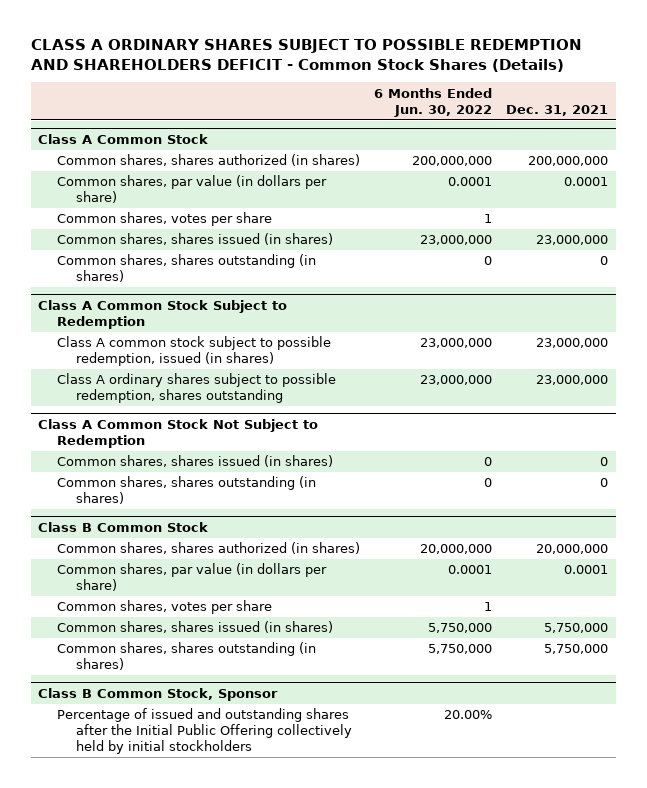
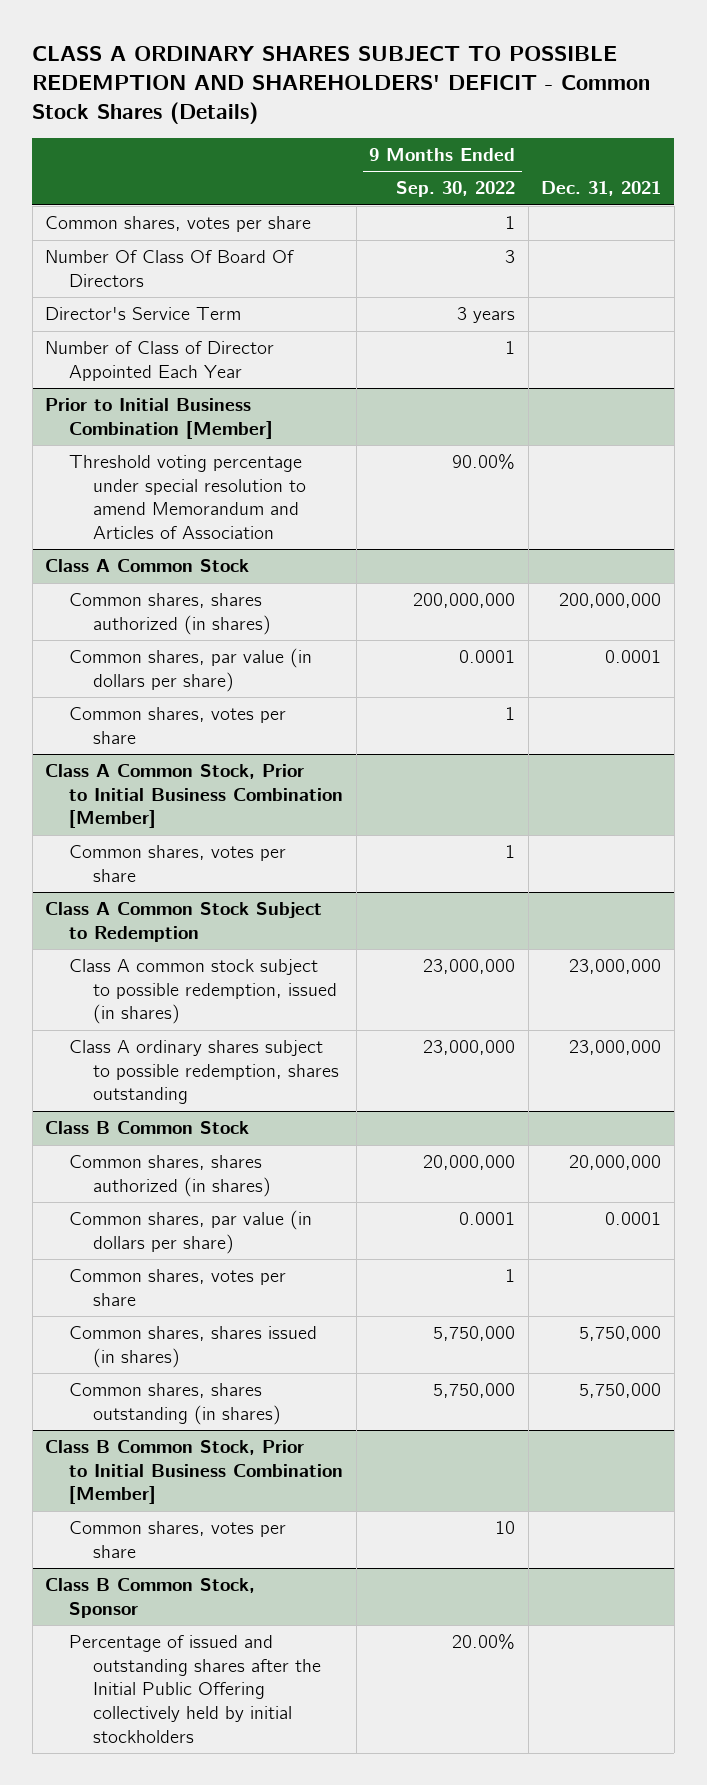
- CLASS A ORDINARY SHARES SUBJECT TO POSSIBLE REDEMPTION AND SHAREHOLDERS DEFICIT - Common Stock Shares (Details)
+ CLASS A ORDINARY SHARES SUBJECT TO POSSIBLE REDEMPTION AND SHAREHOLDERS' DEFICIT - Common Stock Shares (Details)
- | 6 Months Ended Jun. 30, 2022 | Dec. 31, 2021
+ | 9 Months Ended Sep. 30, 2022 | Dec. 31, 2021
+ Common shares, votes per share | 1 |
+ Number Of Class Of Board Of Directors | 3 |
+ Director's Service Term | 3 years |
+ Number of Class of Director Appointed Each Year | 1 |
+ Prior to Initial Business Combination [Member]
+ Threshold voting percentage under special resolution to amend Memorandum and Articles of Association | 90.00% |
@ Class A Common Stock
- Common shares, shares issued (in shares) | 23,000,000 | 23,000,000
- Common shares, shares outstanding (in shares) | 0 | 0
+ Class A Common Stock, Prior to Initial Business Combination [Member]
+ Common shares, votes per share | 1 |
- Class A Common Stock Not Subject to Redemption
- Common shares, shares issued (in shares) | 0 | 0
- Common shares, shares outstanding (in shares) | 0 | 0
+ Class B Common Stock, Prior to Initial Business Combination [Member]
+ Common shares, votes per share | 10 |

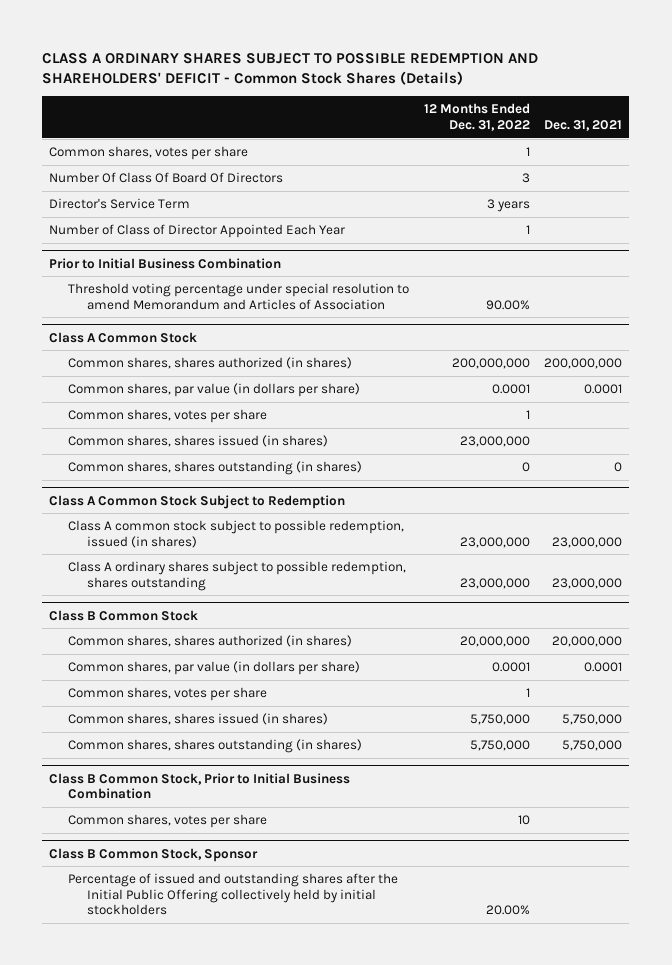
- | 9 Months Ended Sep. 30, 2022 | Dec. 31, 2021
+ | 12 Months Ended Dec. 31, 2022 | Dec. 31, 2021
- Prior to Initial Business Combination [Member]
+ Prior to Initial Business Combination
- Class A Common Stock, Prior to Initial Business Combination [Member]
- Common shares, votes per share | 1 |
@ Class A Common Stock
+ Common shares, shares issued (in shares) | 23,000,000 |
+ Common shares, shares outstanding (in shares) | 0 | 0
- Class B Common Stock, Prior to Initial Business Combination [Member]
+ Class B Common Stock, Prior to Initial Business Combination

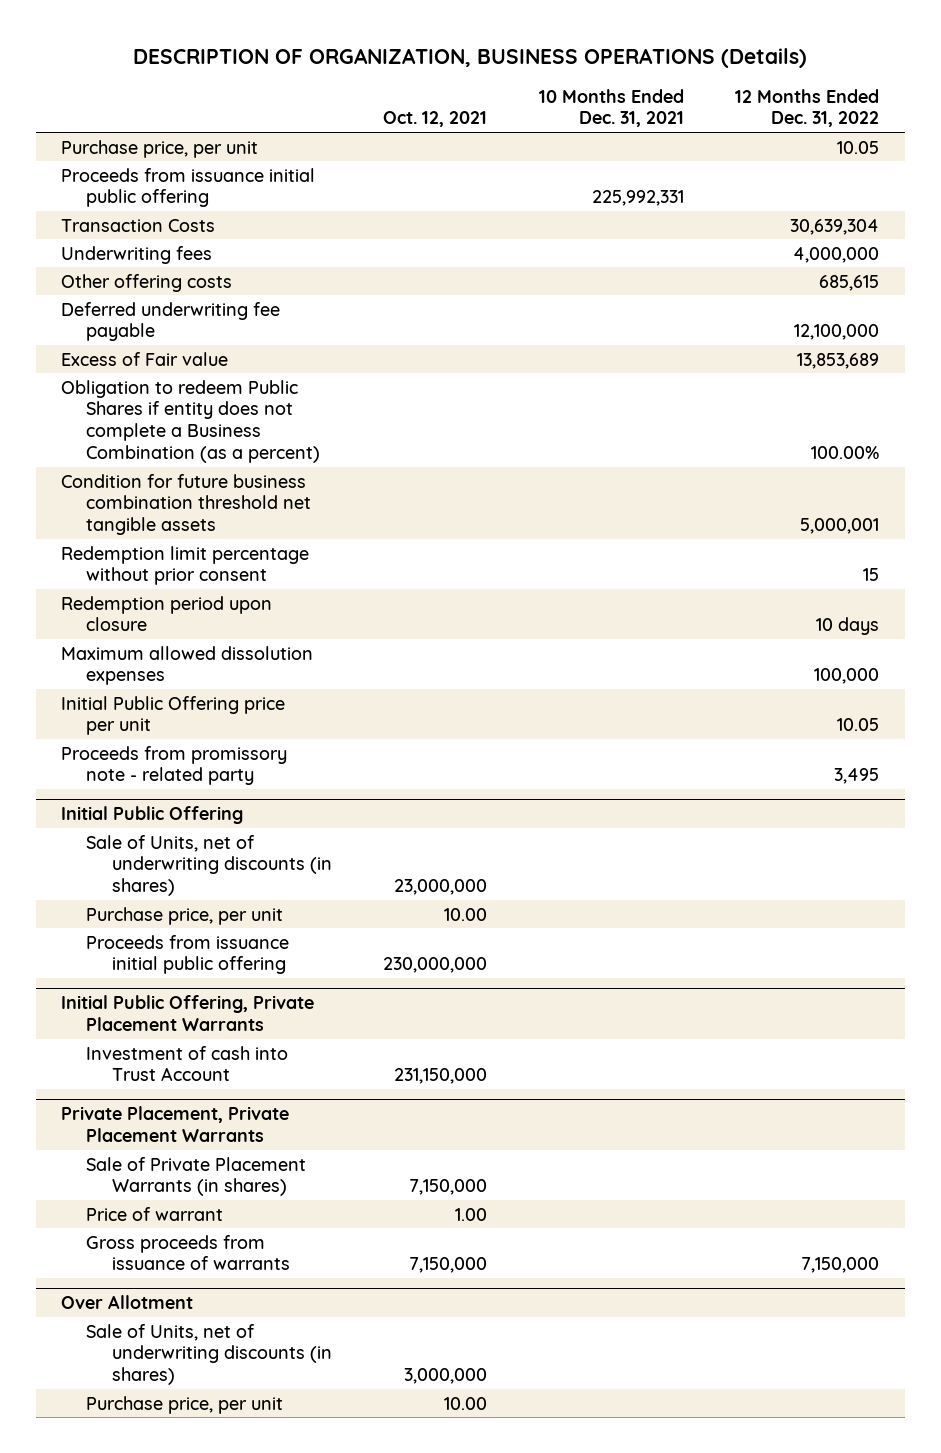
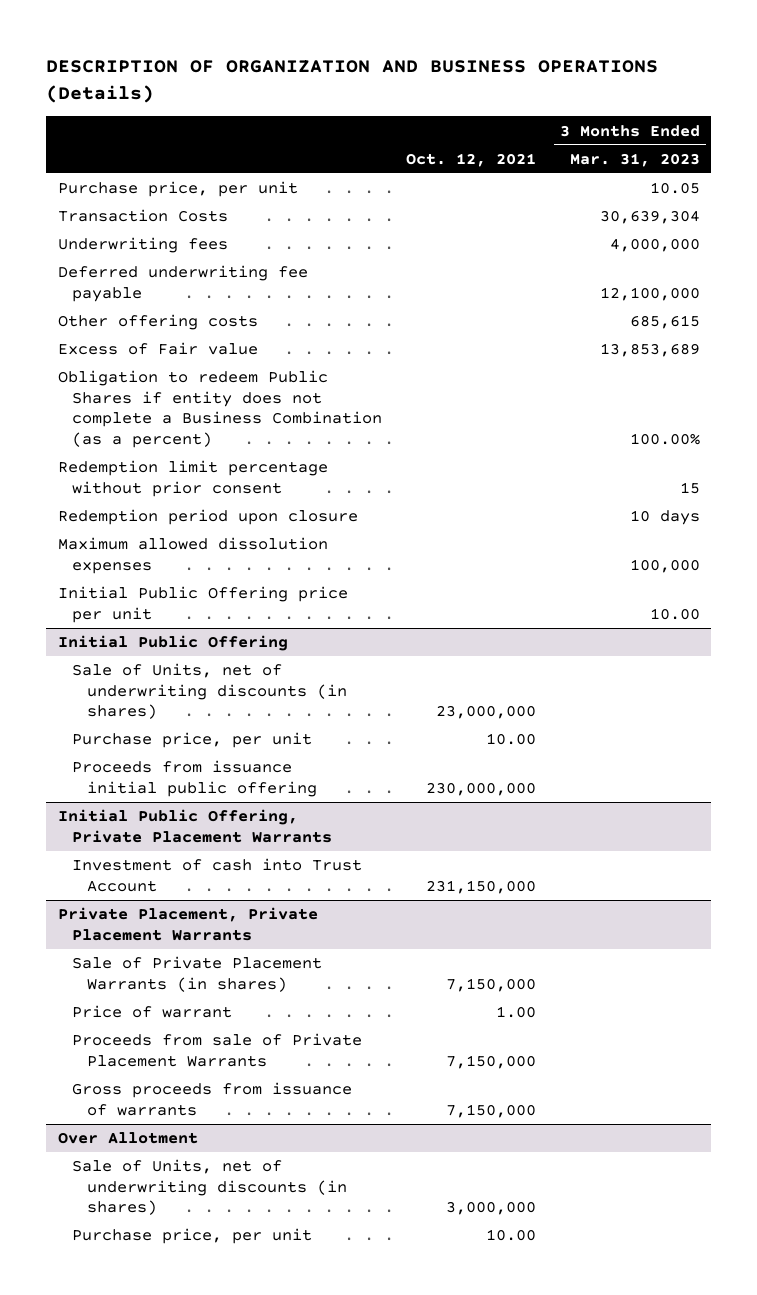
- DESCRIPTION OF ORGANIZATION, BUSINESS OPERATIONS (Details)
+ DESCRIPTION OF ORGANIZATION AND BUSINESS OPERATIONS (Details)
- | Oct. 12, 2021 | 10 Months Ended Dec. 31, 2021 | 12 Months Ended Dec. 31, 2022
+ | Oct. 12, 2021 | 3 Months Ended Mar. 31, 2023
- Proceeds from issuance initial public offering | | 225,992,331 |
moved down: Other offering costs | | 685,615
- Condition for future business combination threshold net tangible assets | | | 5,000,001
- Proceeds from promissory note - related party | | | 3,495
@ Private Placement, Private Placement Warrants
+ Proceeds from sale of Private Placement Warrants | 7,150,000 |

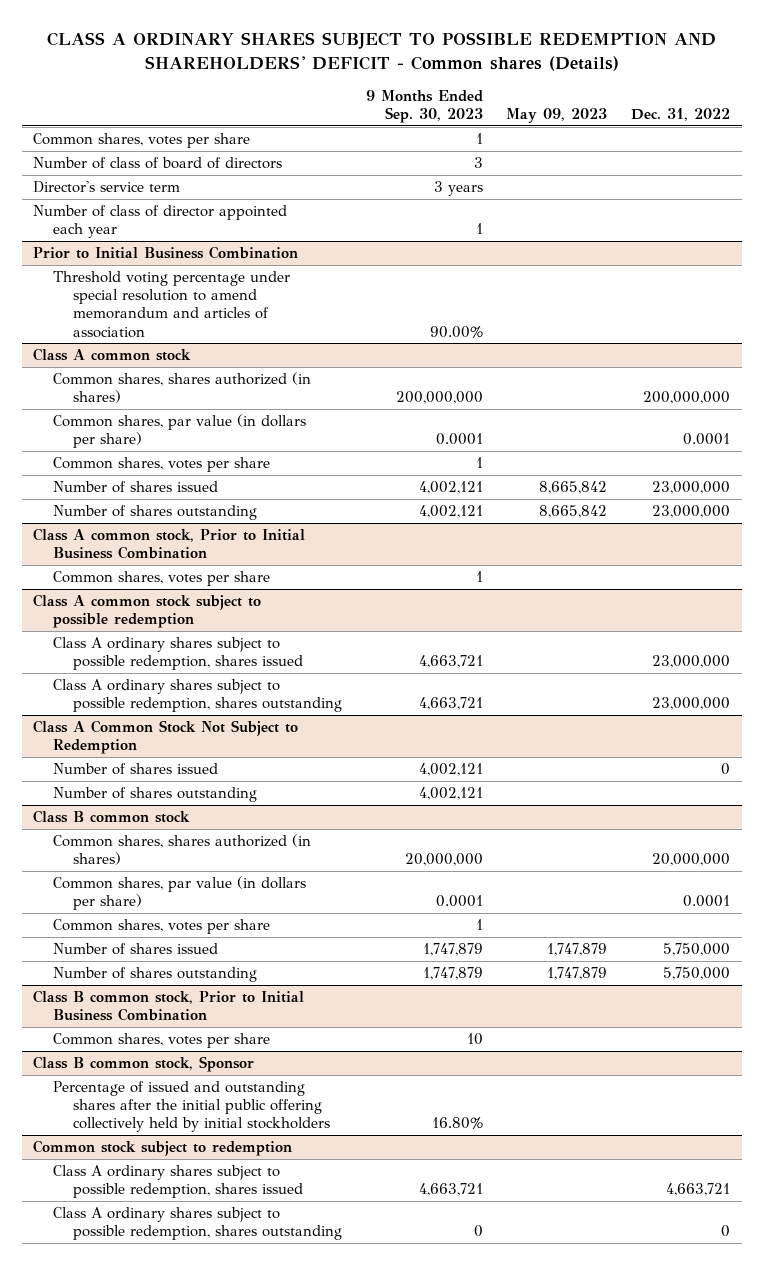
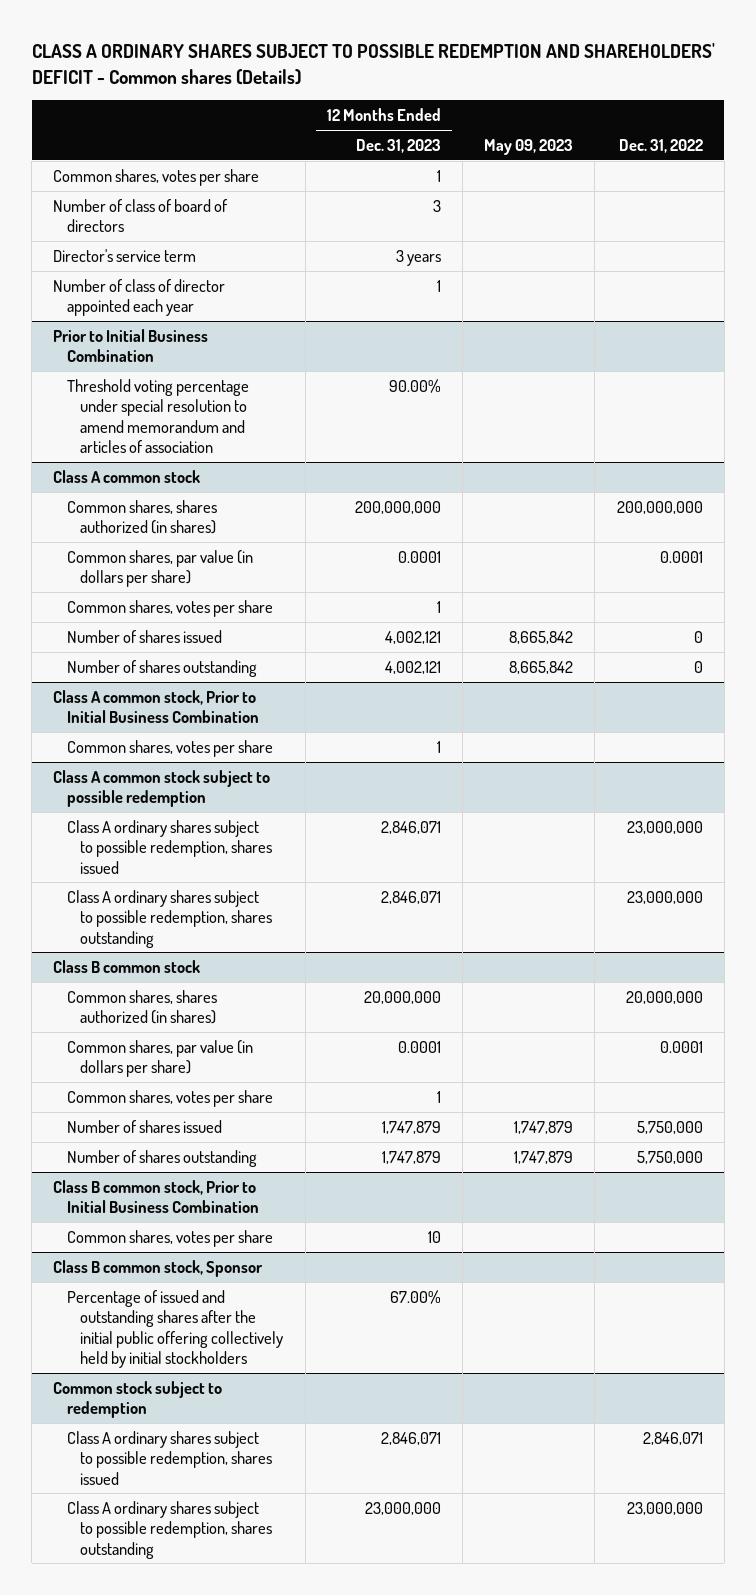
- | 9 Months Ended Sep. 30, 2023 | May 09, 2023 | Dec. 31, 2022
+ | 12 Months Ended Dec. 31, 2023 | May 09, 2023 | Dec. 31, 2022
@ Class A common stock
- Number of shares issued | 4,002,121 | 8,665,842 | 23,000,000
- Number of shares outstanding | 4,002,121 | 8,665,842 | 23,000,000
+ Number of shares issued | 4,002,121 | 8,665,842 | 0
+ Number of shares outstanding | 4,002,121 | 8,665,842 | 0
- Class A Common Stock Not Subject to Redemption
- Number of shares issued | 4,002,121 | | 0
- Number of shares outstanding | 4,002,121 | |
@ Common stock subject to redemption
- Class A ordinary shares subject to possible redemption, shares issued | 4,663,721 | | 4,663,721
- Class A ordinary shares subject to possible redemption, shares outstanding | 0 | | 0
+ Class A ordinary shares subject to possible redemption, shares issued | 2,846,071 | | 2,846,071
+ Class A ordinary shares subject to possible redemption, shares outstanding | 23,000,000 | | 23,000,000

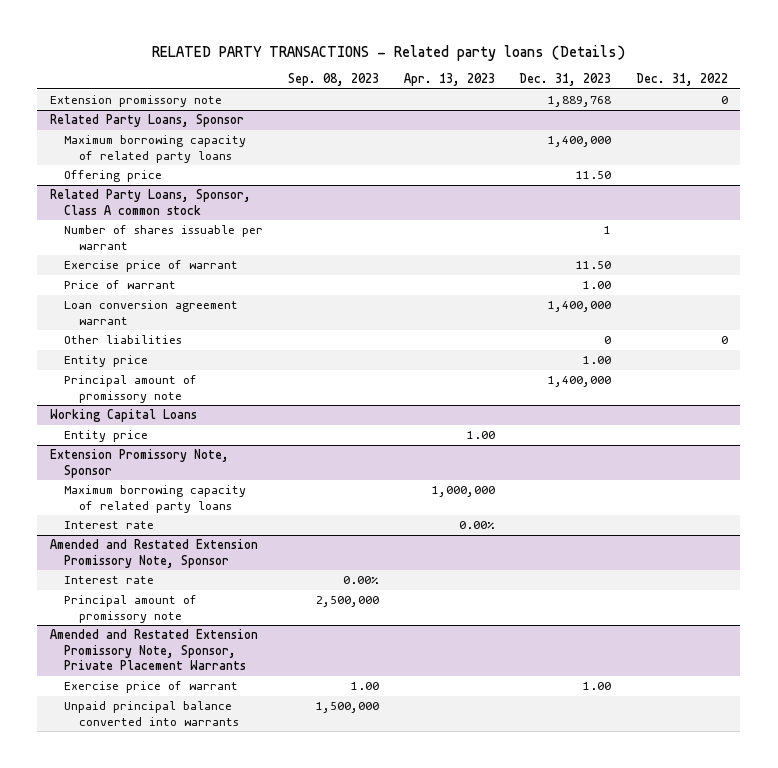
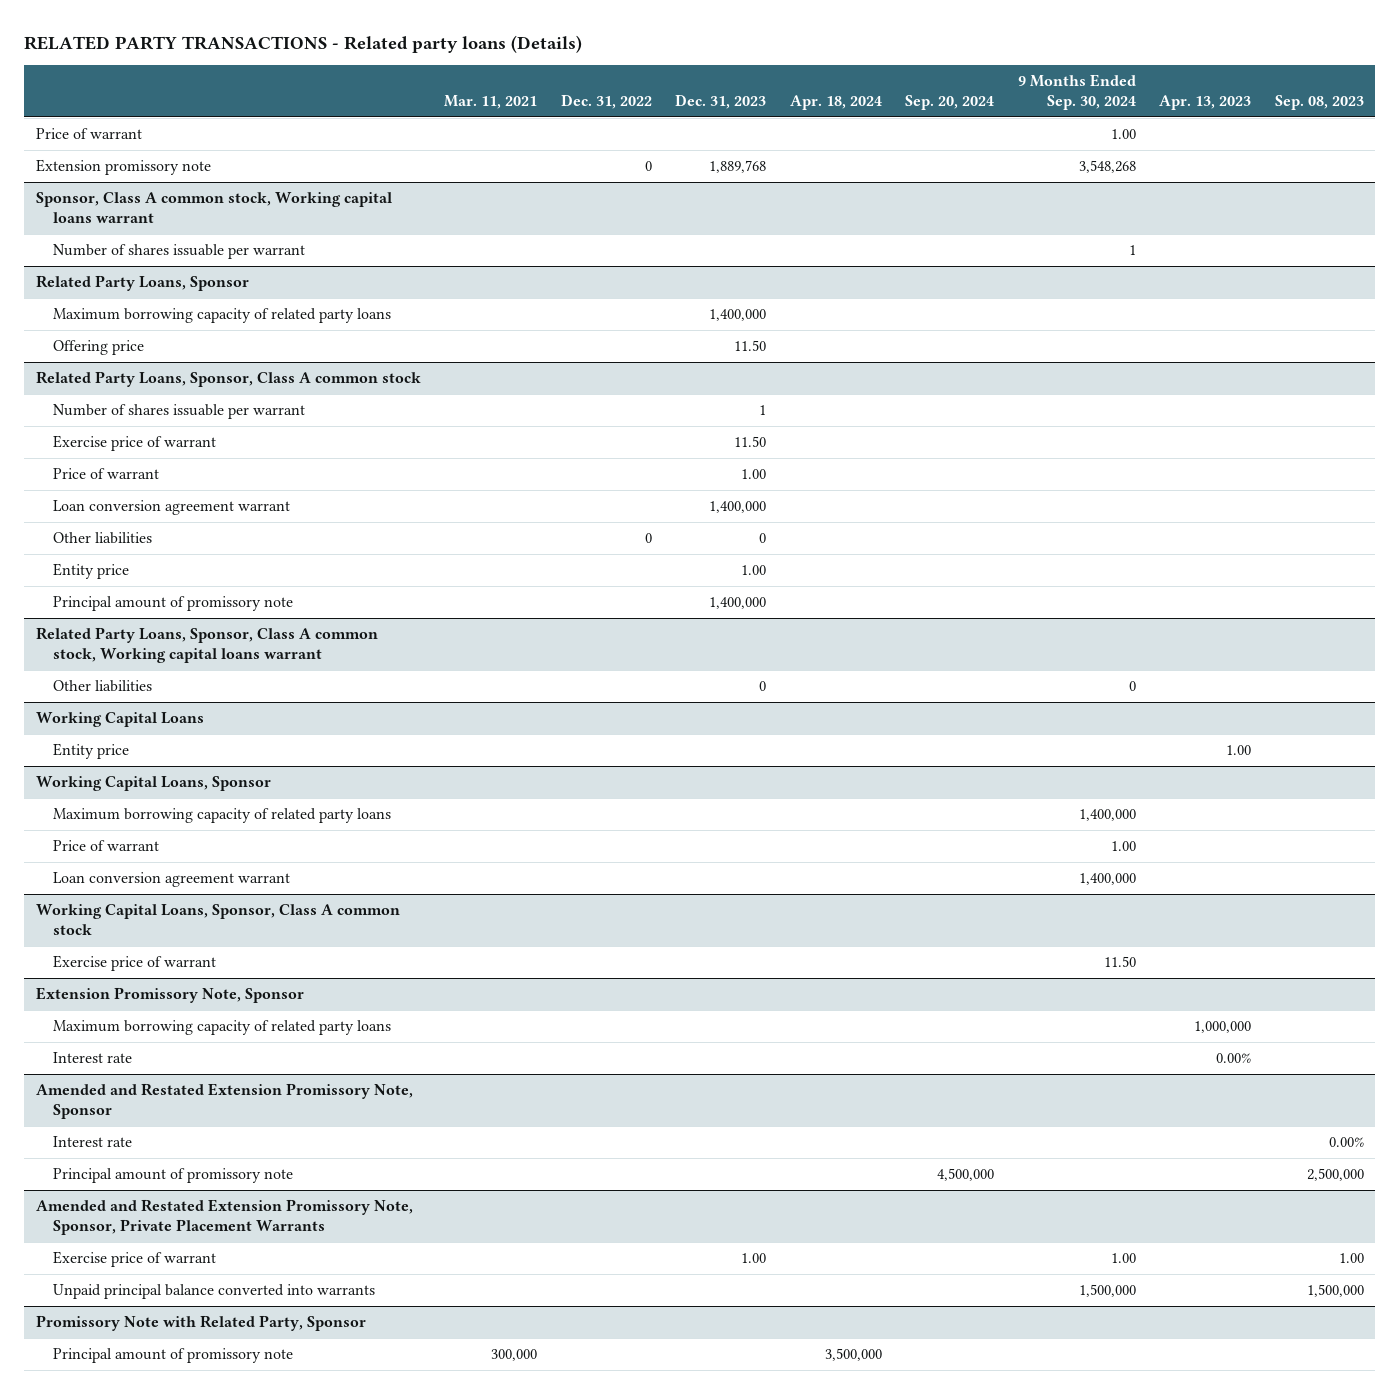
- | Sep. 08, 2023 | Apr. 13, 2023 | Dec. 31, 2023 | Dec. 31, 2022
+ | Mar. 11, 2021 | Dec. 31, 2022 | Dec. 31, 2023 | Apr. 18, 2024 | Sep. 20, 2024 | 9 Months Ended Sep. 30, 2024 | Apr. 13, 2023 | Sep. 08, 2023
+ Price of warrant | | | | | | 1.00 | |
+ Sponsor, Class A common stock, Working capital loans warrant
+ Number of shares issuable per warrant | | | | | | 1 | |
+ Related Party Loans, Sponsor, Class A common stock, Working capital loans warrant
+ Other liabilities | | | 0 | | | 0 | |
+ Working Capital Loans, Sponsor
+ Maximum borrowing capacity of related party loans | | | | | | 1,400,000 | |
+ Price of warrant | | | | | | 1.00 | |
+ Loan conversion agreement warrant | | | | | | 1,400,000 | |
+ Working Capital Loans, Sponsor, Class A common stock
+ Exercise price of warrant | | | | | | 11.50 | |
+ Promissory Note with Related Party, Sponsor
+ Principal amount of promissory note | 300,000 | | | 3,500,000 | | | |

